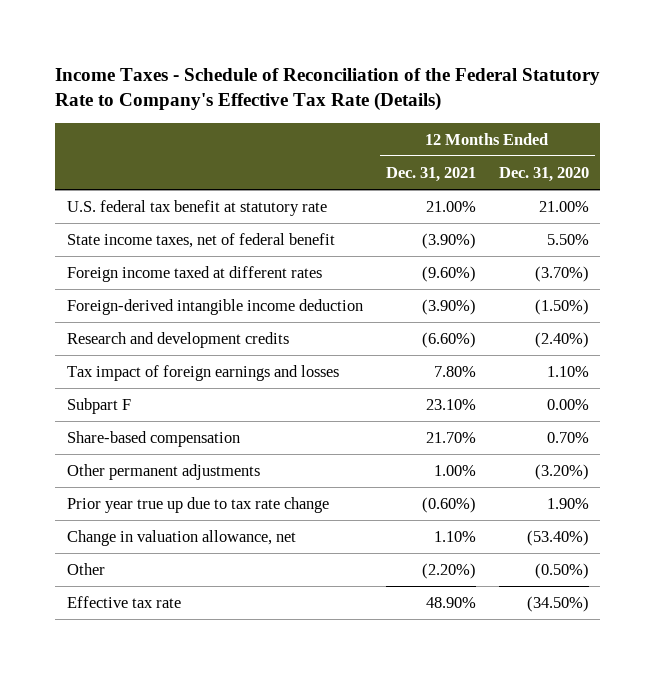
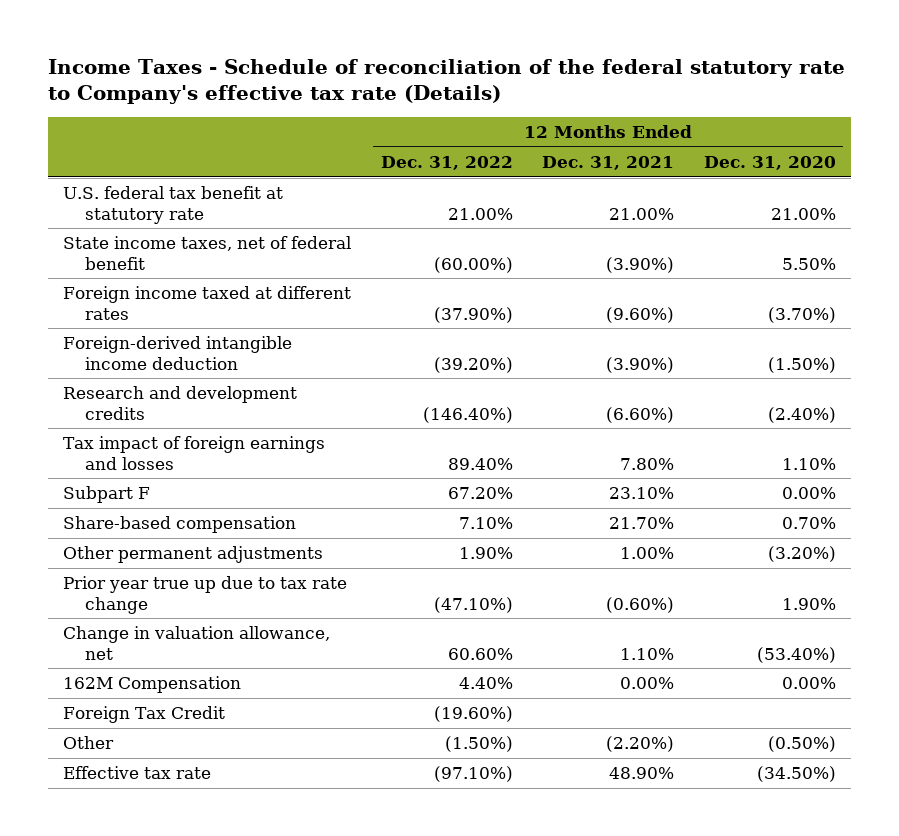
- Income Taxes - Schedule of Reconciliation of the Federal Statutory Rate to Company's Effective Tax Rate (Details)
+ Income Taxes - Schedule of reconciliation of the federal statutory rate to Company's effective tax rate (Details)
- | 12 Months Ended Dec. 31, 2021 | 12 Months Ended Dec. 31, 2020
+ | 12 Months Ended Dec. 31, 2022 | 12 Months Ended Dec. 31, 2021 | 12 Months Ended Dec. 31, 2020
+ 162M Compensation | 4.40% | 0.00% | 0.00%
+ Foreign Tax Credit | (19.60%) | |

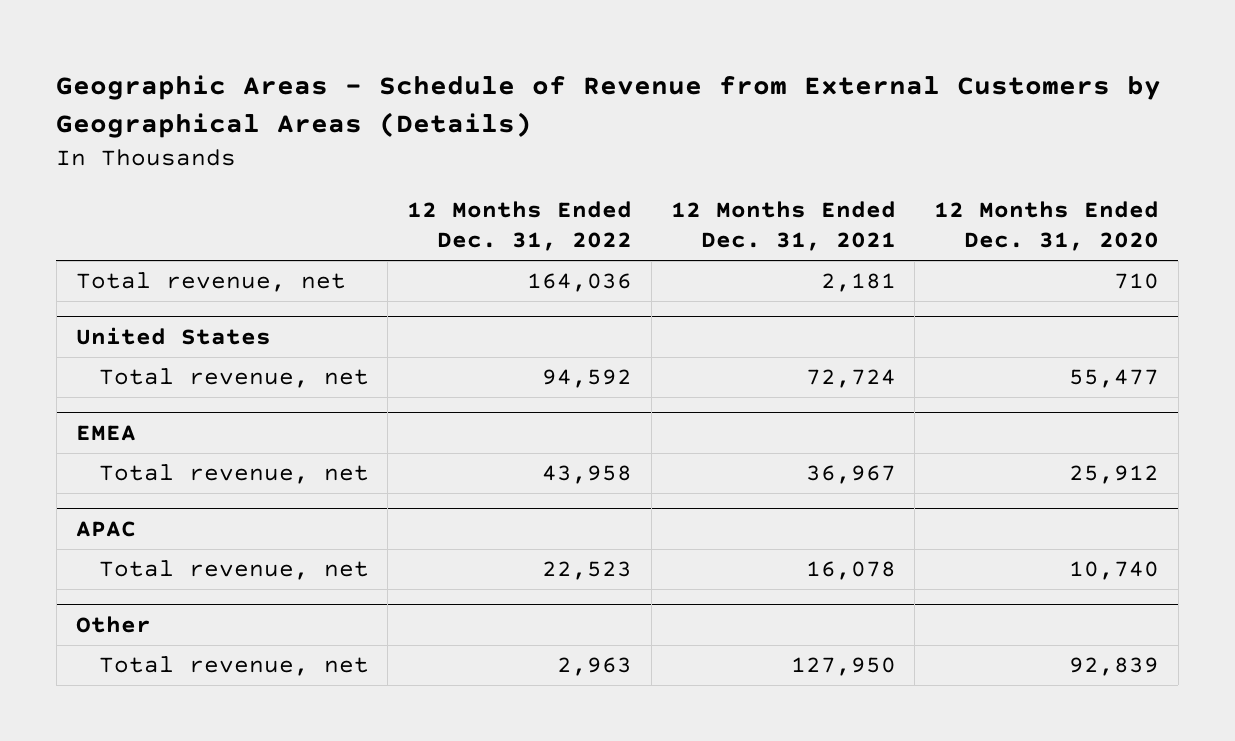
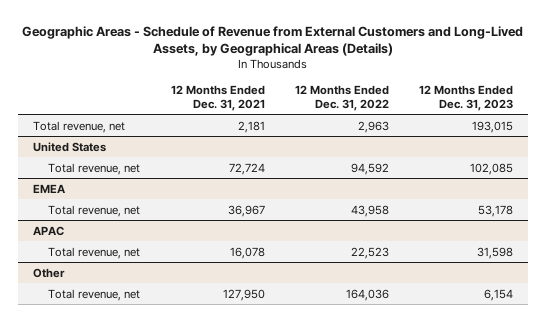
- Geographic Areas - Schedule of Revenue from External Customers by Geographical Areas (Details)
+ Geographic Areas - Schedule of Revenue from External Customers and Long-Lived Assets, by Geographical Areas (Details)
- | 12 Months Ended Dec. 31, 2022 | 12 Months Ended Dec. 31, 2021 | 12 Months Ended Dec. 31, 2020
+ | 12 Months Ended Dec. 31, 2021 | 12 Months Ended Dec. 31, 2022 | 12 Months Ended Dec. 31, 2023
- Total revenue, net | 164,036 | 2,181 | 710
+ Total revenue, net | 2,181 | 2,963 | 193,015
@ Other
- Total revenue, net | 2,963 | 127,950 | 92,839
+ Total revenue, net | 127,950 | 164,036 | 6,154

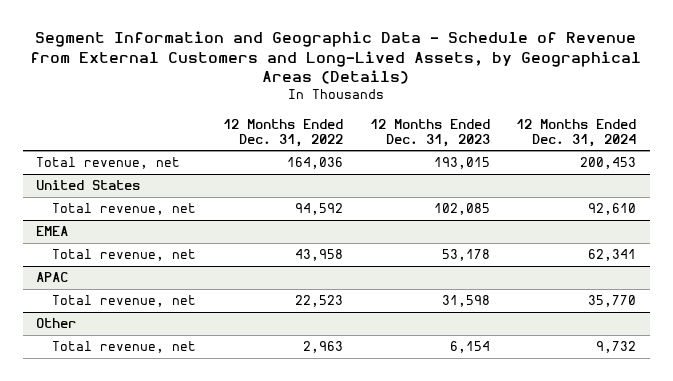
- Geographic Areas - Schedule of Revenue from External Customers and Long-Lived Assets, by Geographical Areas (Details)
+ Segment Information and Geographic Data - Schedule of Revenue from External Customers and Long-Lived Assets, by Geographical Areas (Details)
- | 12 Months Ended Dec. 31, 2021 | 12 Months Ended Dec. 31, 2022 | 12 Months Ended Dec. 31, 2023
+ | 12 Months Ended Dec. 31, 2022 | 12 Months Ended Dec. 31, 2023 | 12 Months Ended Dec. 31, 2024
- Total revenue, net | 2,181 | 2,963 | 193,015
+ Total revenue, net | 164,036 | 193,015 | 200,453
@ Other
- Total revenue, net | 127,950 | 164,036 | 6,154
+ Total revenue, net | 2,963 | 6,154 | 9,732

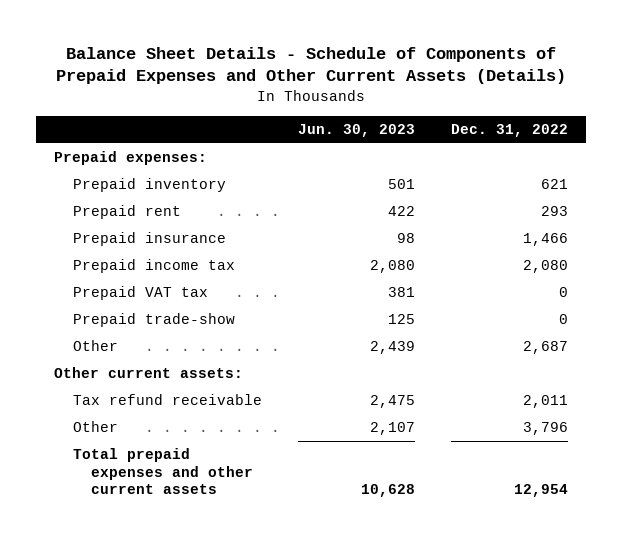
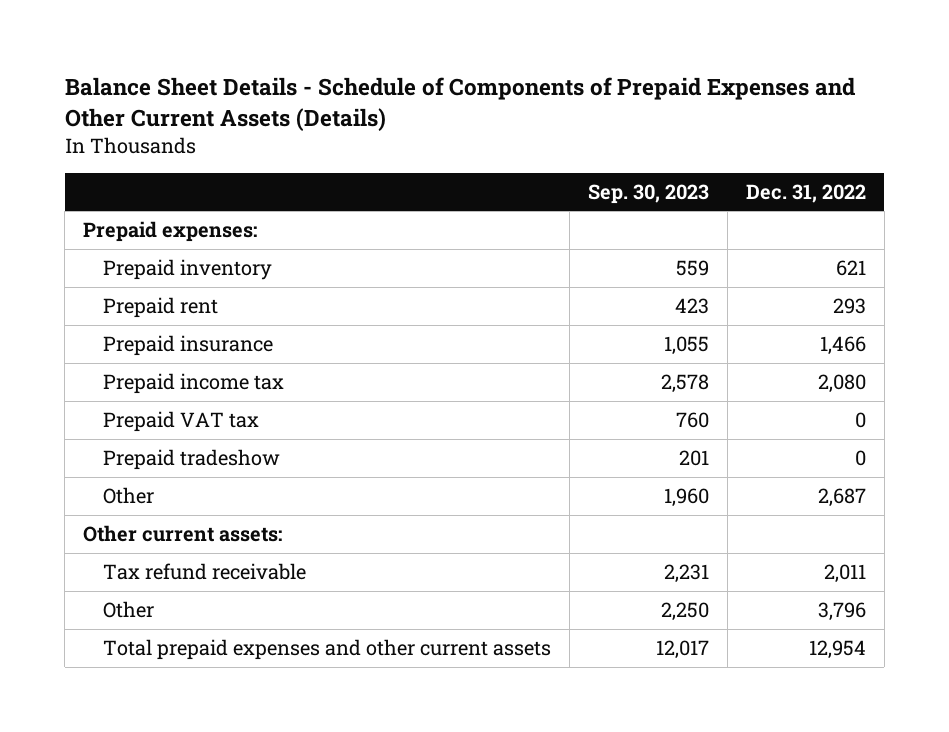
- | Jun. 30, 2023 | Dec. 31, 2022
+ | Sep. 30, 2023 | Dec. 31, 2022
- Prepaid trade-show | 125 | 0
+ Prepaid tradeshow | 201 | 0

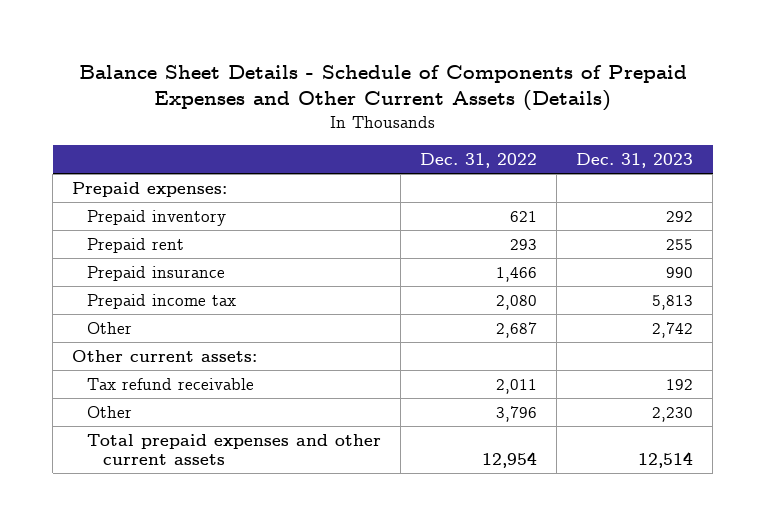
- | Sep. 30, 2023 | Dec. 31, 2022
+ | Dec. 31, 2022 | Dec. 31, 2023
- Prepaid VAT tax | 760 | 0
- Prepaid tradeshow | 201 | 0

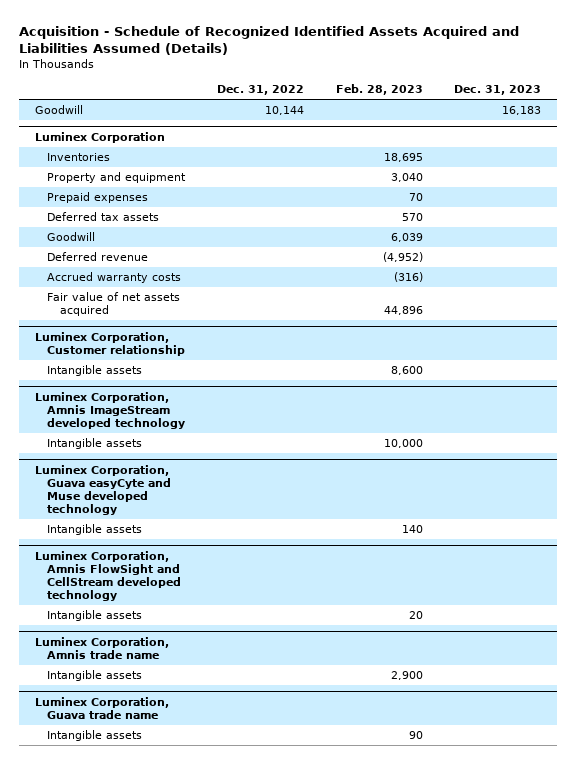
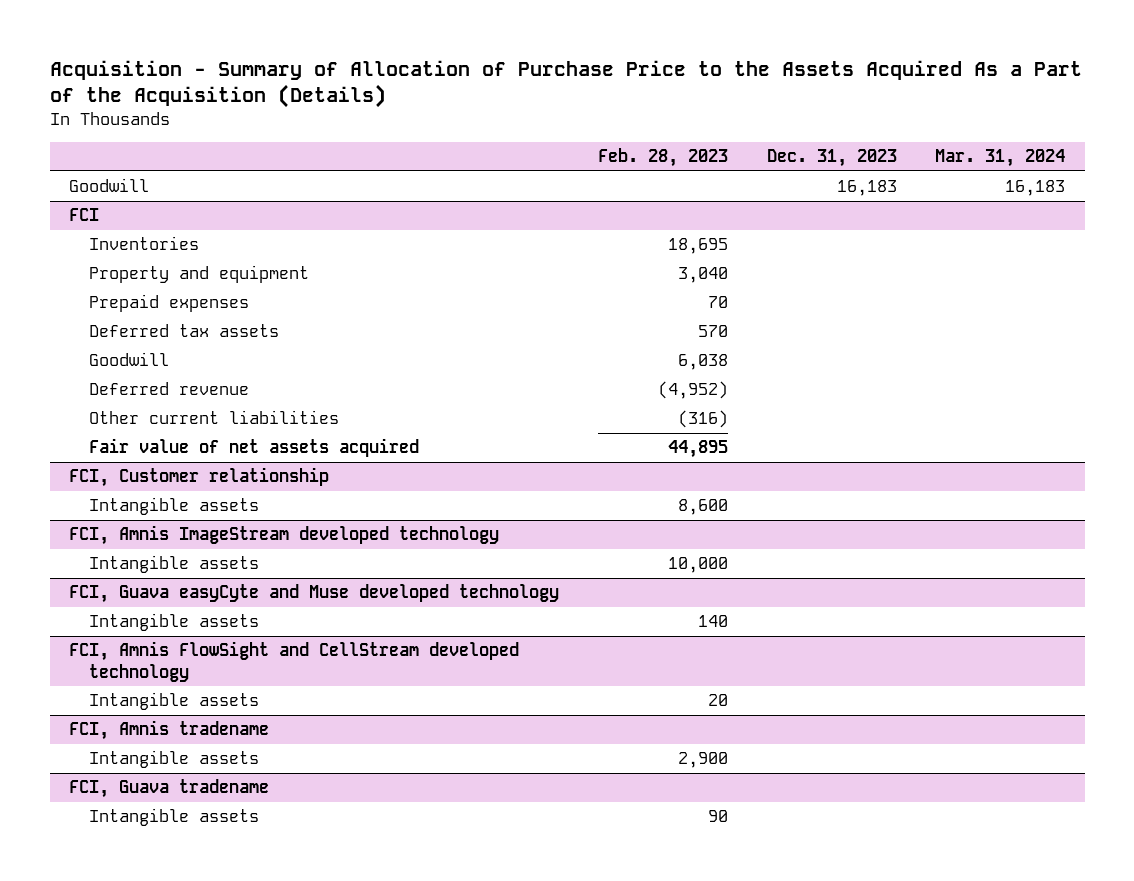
- Acquisition - Schedule of Recognized Identified Assets Acquired and Liabilities Assumed (Details)
+ Acquisition - Summary of Allocation of Purchase Price to the Assets Acquired As a Part of the Acquisition (Details)
- | Dec. 31, 2022 | Feb. 28, 2023 | Dec. 31, 2023
+ | Feb. 28, 2023 | Dec. 31, 2023 | Mar. 31, 2024
- Luminex Corporation
+ FCI
- Goodwill | | 6,039 |
+ Goodwill | 6,038 | |
- Accrued warranty costs | | (316) |
- Fair value of net assets acquired | | 44,896 |
- Luminex Corporation, Customer relationship
+ Other current liabilities | (316) | |
+ Fair value of net assets acquired | 44,895 | |
+ FCI, Customer relationship
- Luminex Corporation, Amnis ImageStream developed technology
+ FCI, Amnis ImageStream developed technology
- Luminex Corporation, Guava easyCyte and Muse developed technology
+ FCI, Guava easyCyte and Muse developed technology
- Luminex Corporation, Amnis FlowSight and CellStream developed technology
+ FCI, Amnis FlowSight and CellStream developed technology
- Luminex Corporation, Amnis trade name
+ FCI, Amnis tradename
- Luminex Corporation, Guava trade name
+ FCI, Guava tradename

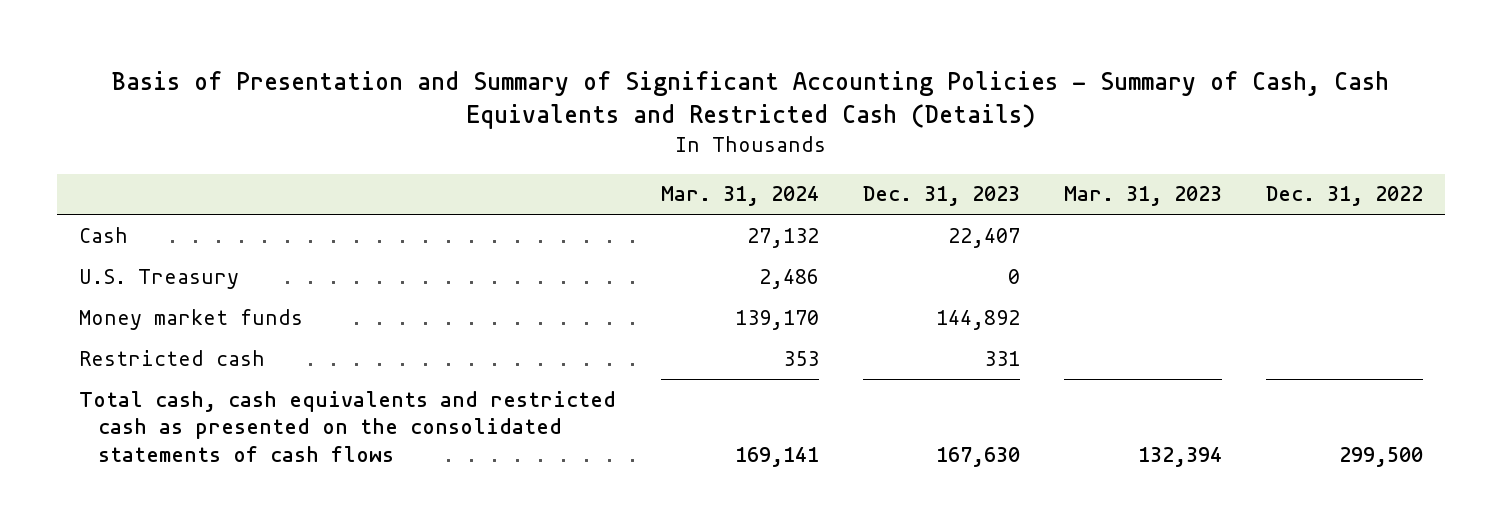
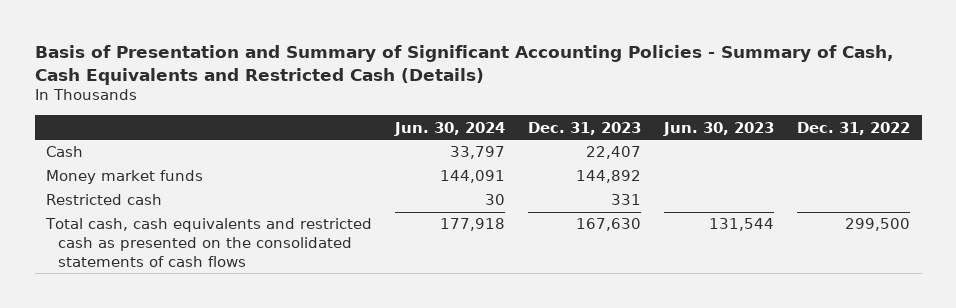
- | Mar. 31, 2024 | Dec. 31, 2023 | Mar. 31, 2023 | Dec. 31, 2022
+ | Jun. 30, 2024 | Dec. 31, 2023 | Jun. 30, 2023 | Dec. 31, 2022
- U.S. Treasury | 2,486 | 0 | |

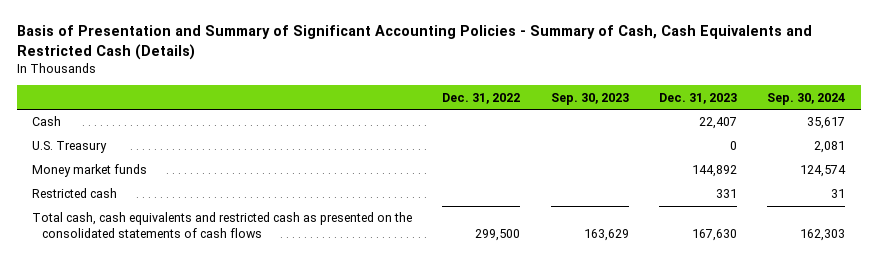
- | Jun. 30, 2024 | Dec. 31, 2023 | Jun. 30, 2023 | Dec. 31, 2022
+ | Dec. 31, 2022 | Sep. 30, 2023 | Dec. 31, 2023 | Sep. 30, 2024
+ U.S. Treasury | | | 0 | 2,081

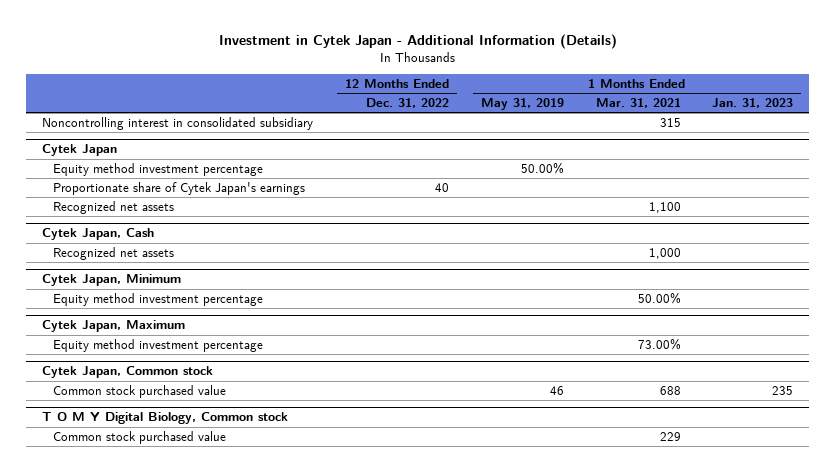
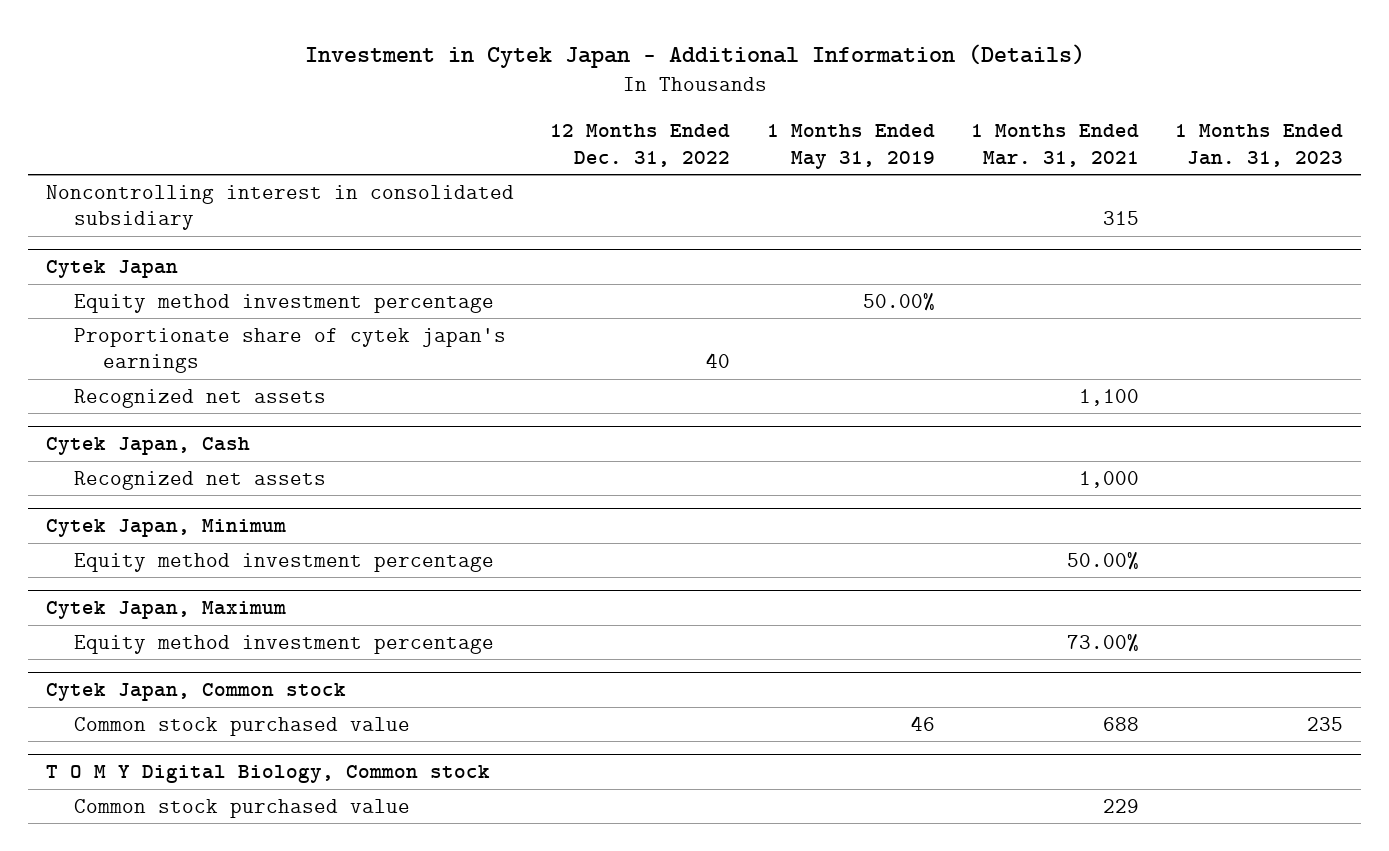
@ Cytek Japan
- Proportionate share of Cytek Japan's earnings | 40 | | |
+ Proportionate share of cytek japan's earnings | 40 | | |

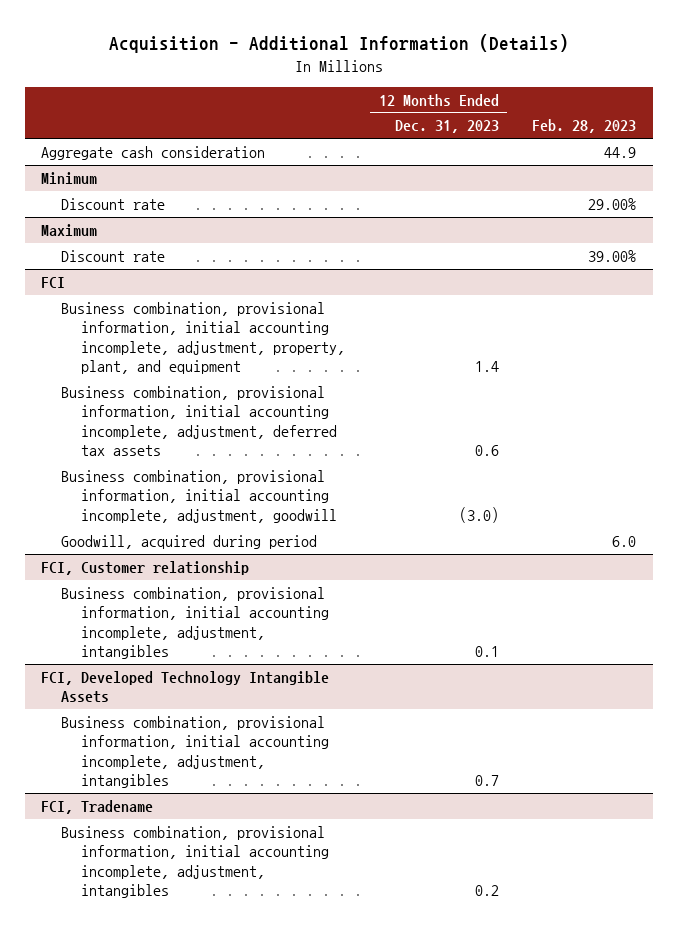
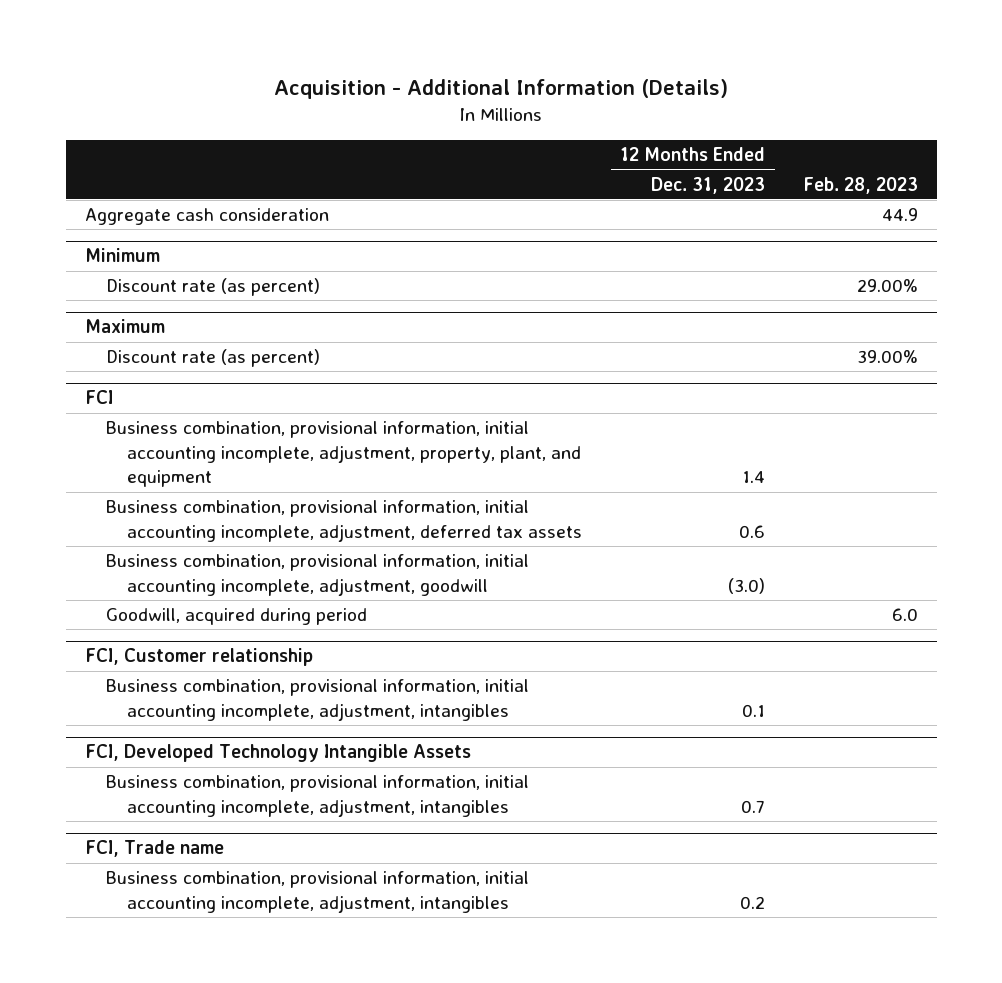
@ Minimum
- Discount rate | | 29.00%
+ Discount rate (as percent) | | 29.00%
@ Maximum
- Discount rate | | 39.00%
+ Discount rate (as percent) | | 39.00%
- FCI, Tradename
+ FCI, Trade name

